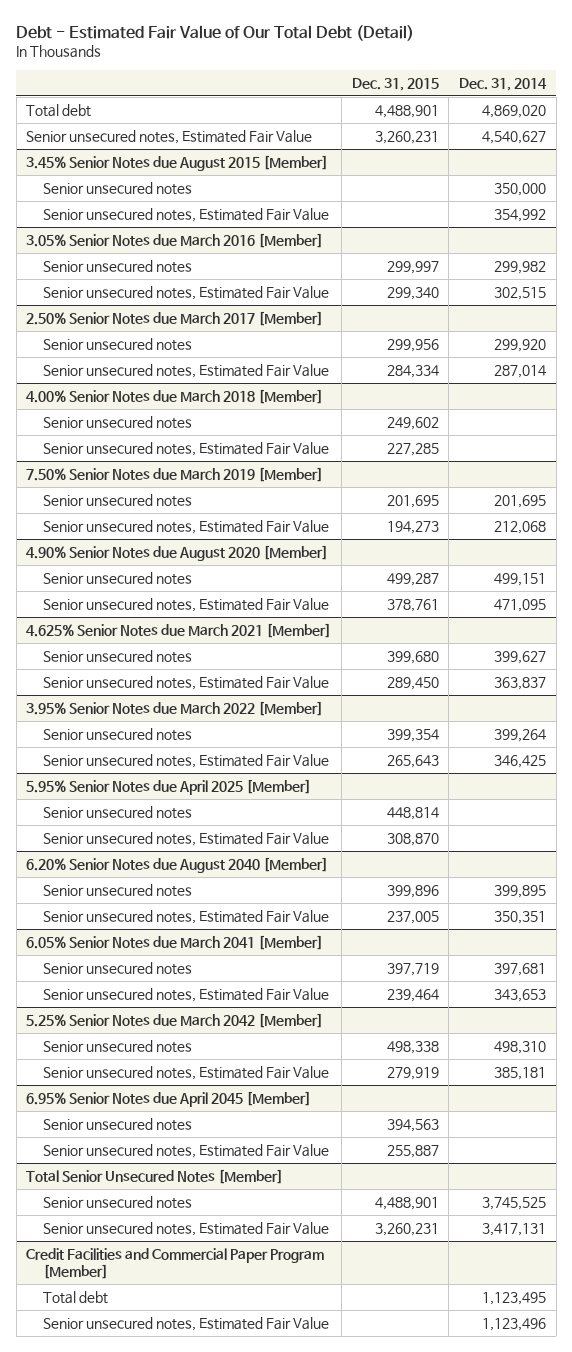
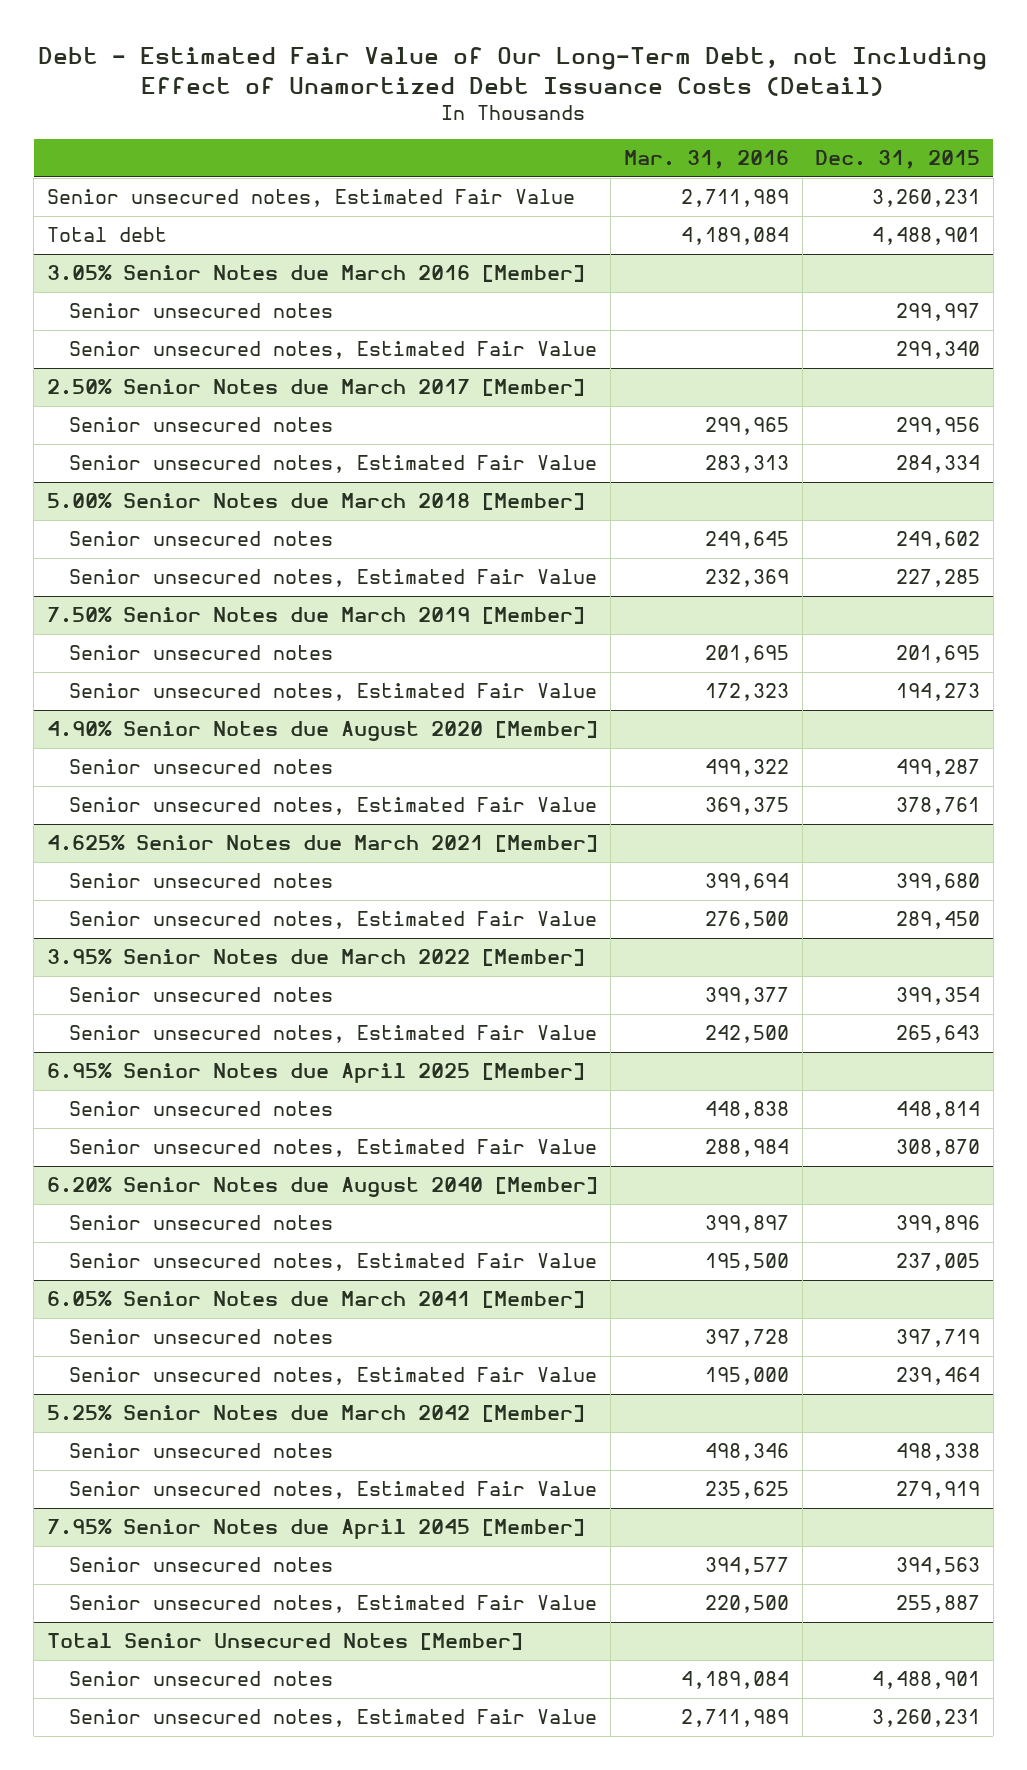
- Debt - Estimated Fair Value of Our Total Debt (Detail)
+ Debt - Estimated Fair Value of Our Long-Term Debt, not Including Effect of Unamortized Debt Issuance Costs (Detail)
- | Dec. 31, 2015 | Dec. 31, 2014
+ | Mar. 31, 2016 | Dec. 31, 2015
- 3.45% Senior Notes due August 2015 [Member]
- Senior unsecured notes | | 350,000
- Senior unsecured notes, Estimated Fair Value | | 354,992
moved down: Total debt | 4,189,084 | 4,488,901
- 4.00% Senior Notes due March 2018 [Member]
+ 5.00% Senior Notes due March 2018 [Member]
- 5.95% Senior Notes due April 2025 [Member]
+ 6.95% Senior Notes due April 2025 [Member]
- 6.95% Senior Notes due April 2045 [Member]
+ 7.95% Senior Notes due April 2045 [Member]
- Credit Facilities and Commercial Paper Program [Member]
- Total debt | | 1,123,495
- Senior unsecured notes, Estimated Fair Value | | 1,123,496

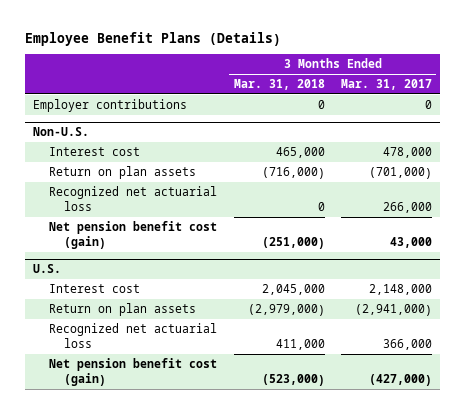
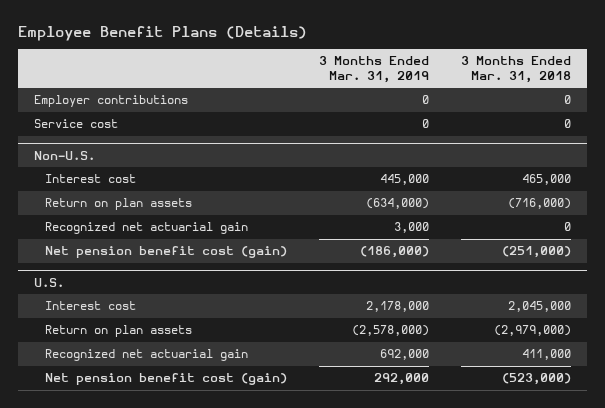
- | 3 Months Ended Mar. 31, 2018 | 3 Months Ended Mar. 31, 2017
+ | 3 Months Ended Mar. 31, 2019 | 3 Months Ended Mar. 31, 2018
+ Service cost | 0 | 0
@ Non-U.S.
- Recognized net actuarial loss | 0 | 266,000
+ Recognized net actuarial gain | 3,000 | 0
@ U.S.
- Recognized net actuarial loss | 411,000 | 366,000
+ Recognized net actuarial gain | 692,000 | 411,000

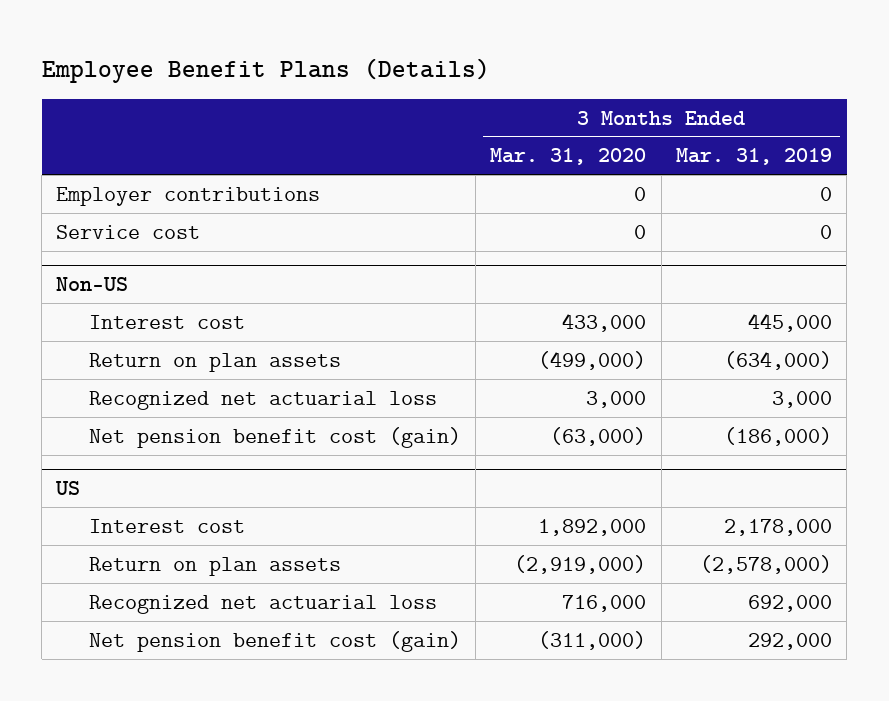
- | 3 Months Ended Mar. 31, 2019 | 3 Months Ended Mar. 31, 2018
+ | 3 Months Ended Mar. 31, 2020 | 3 Months Ended Mar. 31, 2019
- Non-U.S.
+ Non-US
- Recognized net actuarial gain | 3,000 | 0
+ Recognized net actuarial loss | 3,000 | 3,000
- U.S.
+ US
- Recognized net actuarial gain | 692,000 | 411,000
+ Recognized net actuarial loss | 716,000 | 692,000

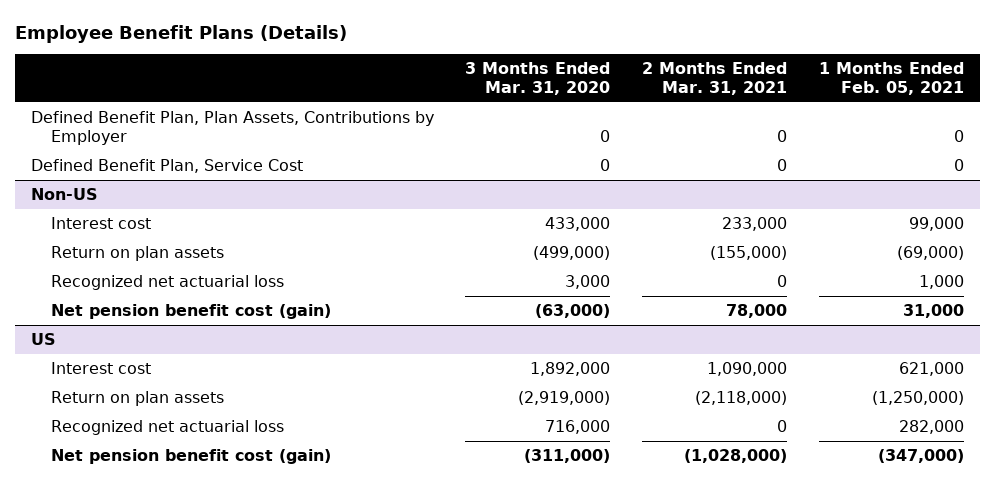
- | 3 Months Ended Mar. 31, 2020 | 3 Months Ended Mar. 31, 2019
+ | 3 Months Ended Mar. 31, 2020 | 2 Months Ended Mar. 31, 2021 | 1 Months Ended Feb. 05, 2021
- Employer contributions | 0 | 0
- Service cost | 0 | 0
+ Defined Benefit Plan, Plan Assets, Contributions by Employer | 0 | 0 | 0
+ Defined Benefit Plan, Service Cost | 0 | 0 | 0

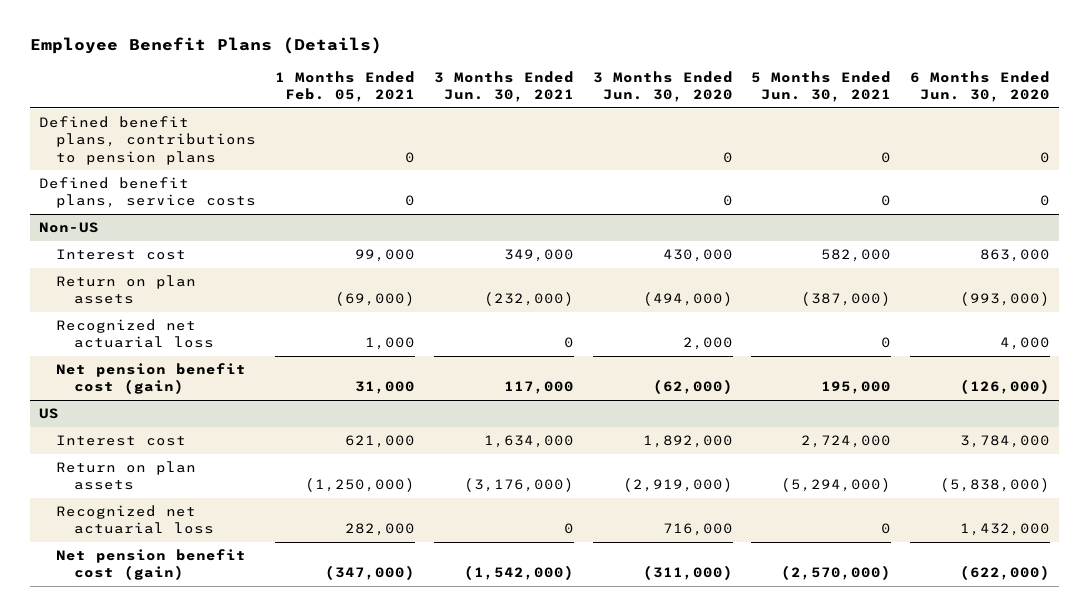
- | 3 Months Ended Mar. 31, 2020 | 2 Months Ended Mar. 31, 2021 | 1 Months Ended Feb. 05, 2021
+ | 1 Months Ended Feb. 05, 2021 | 3 Months Ended Jun. 30, 2021 | 3 Months Ended Jun. 30, 2020 | 5 Months Ended Jun. 30, 2021 | 6 Months Ended Jun. 30, 2020
- Defined Benefit Plan, Plan Assets, Contributions by Employer | 0 | 0 | 0
- Defined Benefit Plan, Service Cost | 0 | 0 | 0
+ Defined benefit plans, contributions to pension plans | 0 | | 0 | 0 | 0
+ Defined benefit plans, service costs | 0 | | 0 | 0 | 0

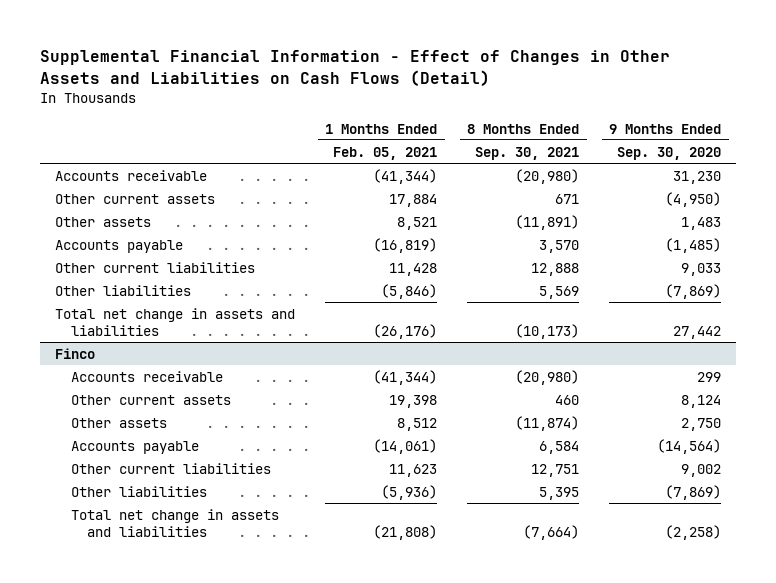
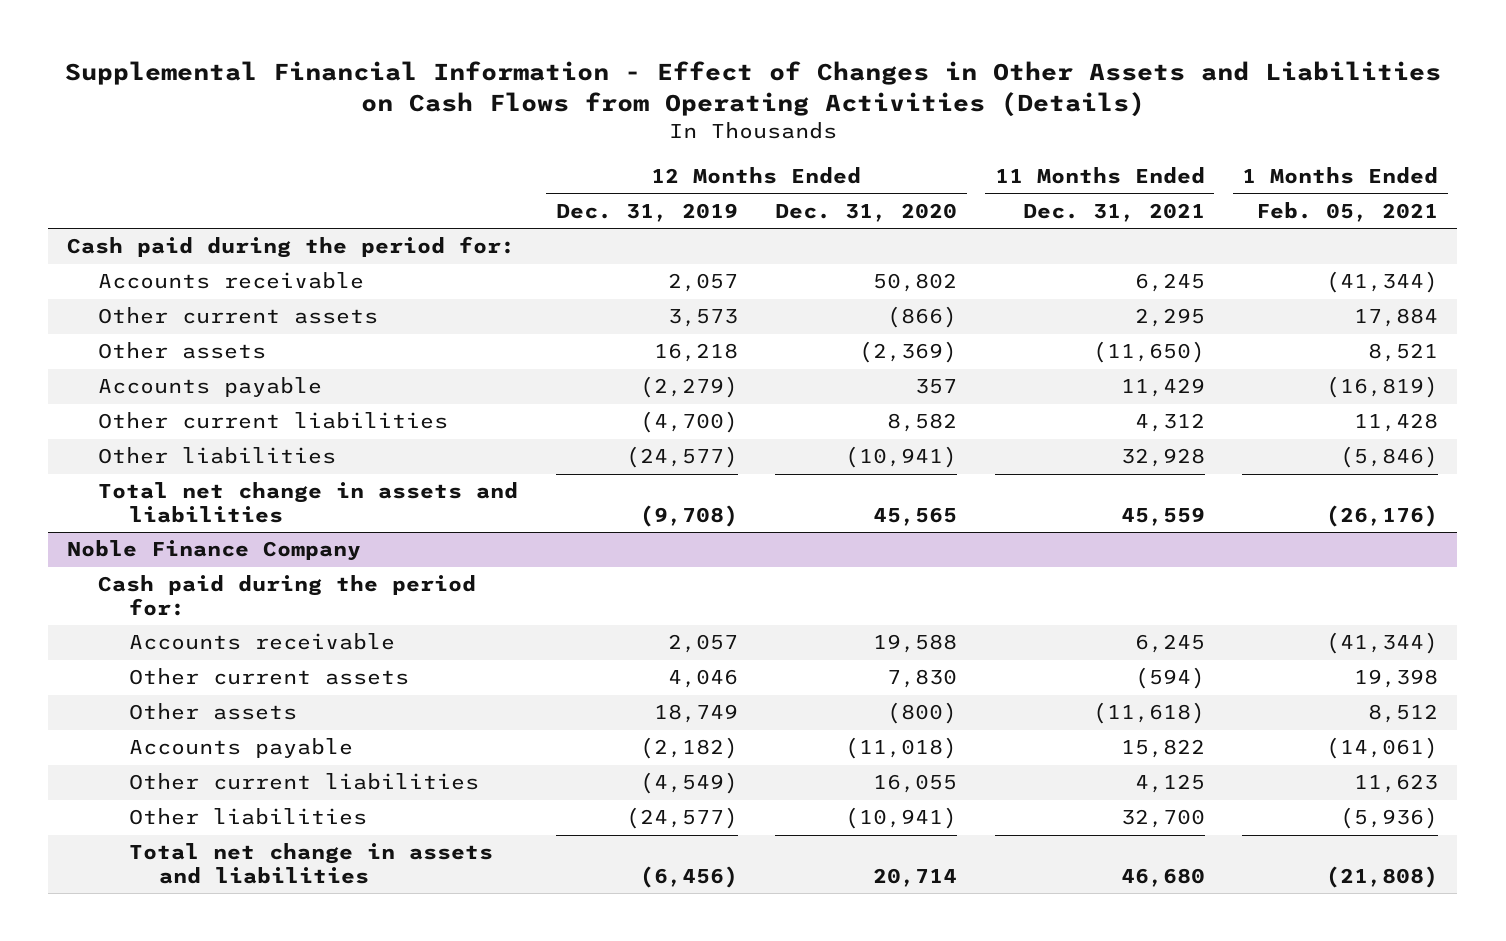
- Supplemental Financial Information - Effect of Changes in Other Assets and Liabilities on Cash Flows (Detail)
+ Supplemental Financial Information - Effect of Changes in Other Assets and Liabilities on Cash Flows from Operating Activities (Details)
- | 1 Months Ended Feb. 05, 2021 | 8 Months Ended Sep. 30, 2021 | 9 Months Ended Sep. 30, 2020
+ | 12 Months Ended Dec. 31, 2019 | 12 Months Ended Dec. 31, 2020 | 11 Months Ended Dec. 31, 2021 | 1 Months Ended Feb. 05, 2021
+ Cash paid during the period for:
- Finco
+ Noble Finance Company
+ Cash paid during the period for:

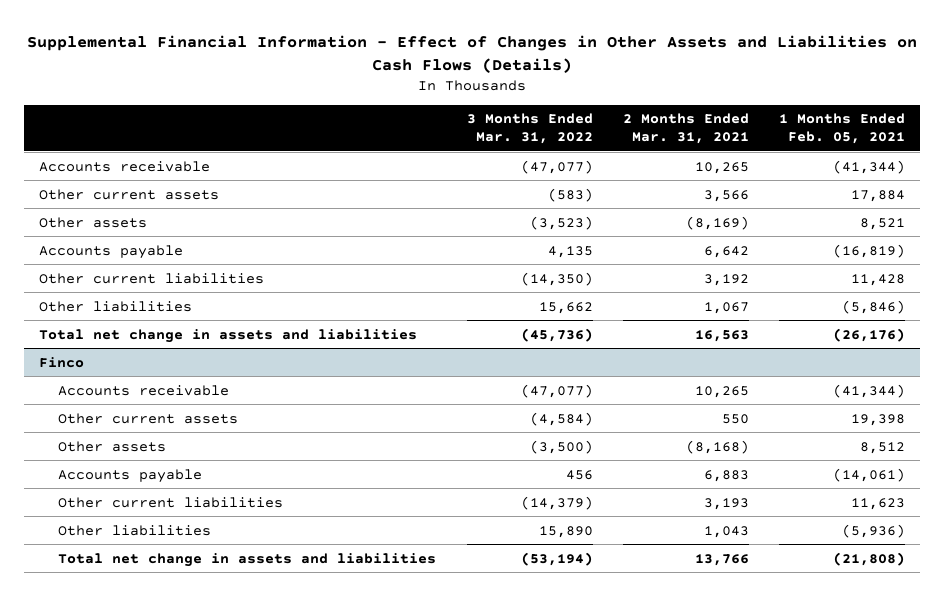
- Supplemental Financial Information - Effect of Changes in Other Assets and Liabilities on Cash Flows from Operating Activities (Details)
+ Supplemental Financial Information - Effect of Changes in Other Assets and Liabilities on Cash Flows (Details)
- | 12 Months Ended Dec. 31, 2019 | 12 Months Ended Dec. 31, 2020 | 11 Months Ended Dec. 31, 2021 | 1 Months Ended Feb. 05, 2021
+ | 3 Months Ended Mar. 31, 2022 | 2 Months Ended Mar. 31, 2021 | 1 Months Ended Feb. 05, 2021
- Cash paid during the period for:
- Noble Finance Company
- Cash paid during the period for:
+ Finco

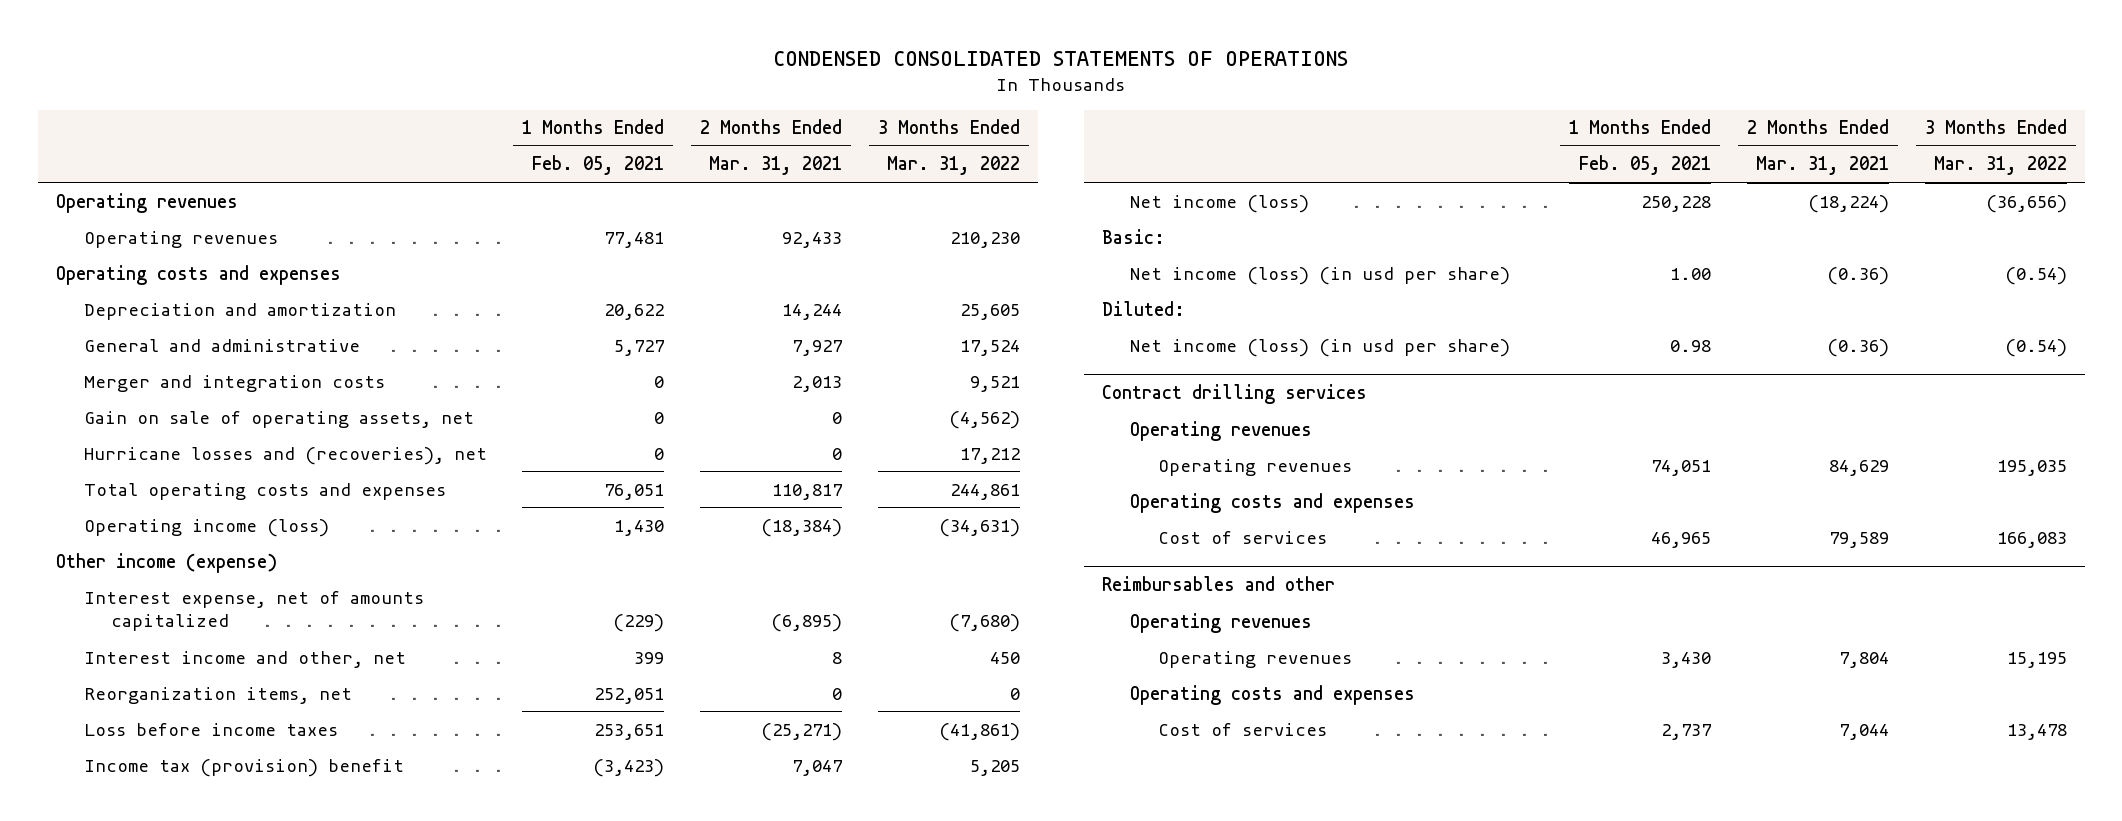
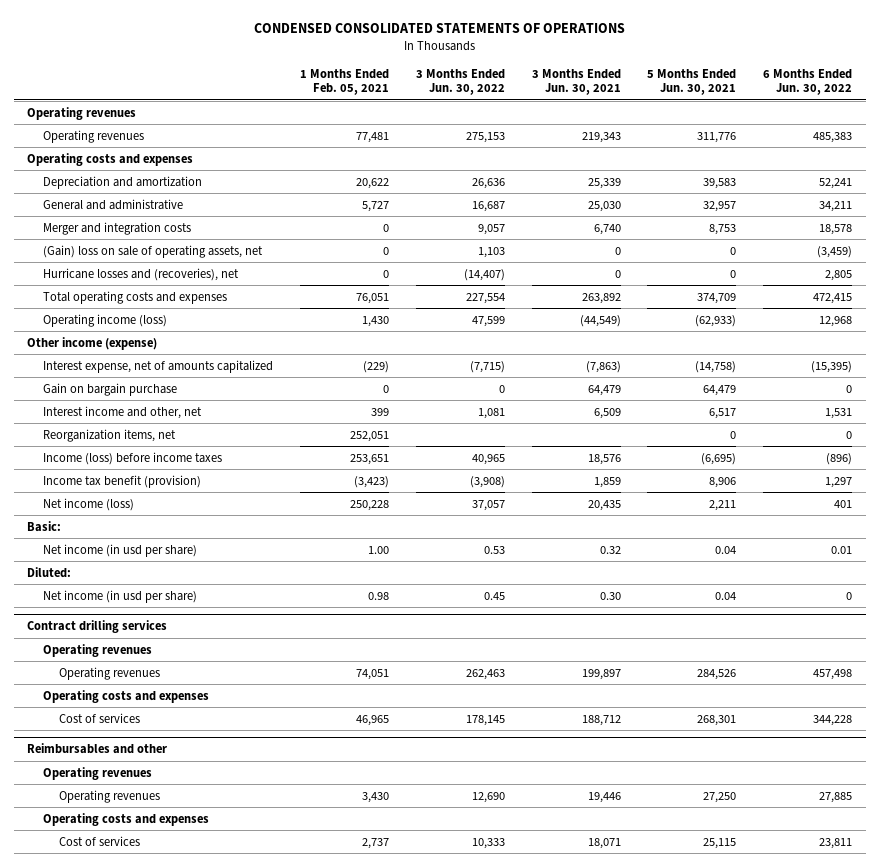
- | 1 Months Ended Feb. 05, 2021 | 2 Months Ended Mar. 31, 2021 | 3 Months Ended Mar. 31, 2022
+ | 1 Months Ended Feb. 05, 2021 | 3 Months Ended Jun. 30, 2022 | 3 Months Ended Jun. 30, 2021 | 5 Months Ended Jun. 30, 2021 | 6 Months Ended Jun. 30, 2022
- Gain on sale of operating assets, net | 0 | 0 | (4,562)
+ (Gain) loss on sale of operating assets, net | 0 | 1,103 | 0 | 0 | (3,459)
+ Gain on bargain purchase | 0 | 0 | 64,479 | 64,479 | 0
- Loss before income taxes | 253,651 | (25,271) | (41,861)
- Income tax (provision) benefit | (3,423) | 7,047 | 5,205
+ Income (loss) before income taxes | 253,651 | 40,965 | 18,576 | (6,695) | (896)
+ Income tax benefit (provision) | (3,423) | (3,908) | 1,859 | 8,906 | 1,297
- Net income (loss) (in usd per share) | 1.00 | (0.36) | (0.54)
+ Net income (in usd per share) | 1.00 | 0.53 | 0.32 | 0.04 | 0.01
- Net income (loss) (in usd per share) | 0.98 | (0.36) | (0.54)
+ Net income (in usd per share) | 0.98 | 0.45 | 0.30 | 0.04 | 0

